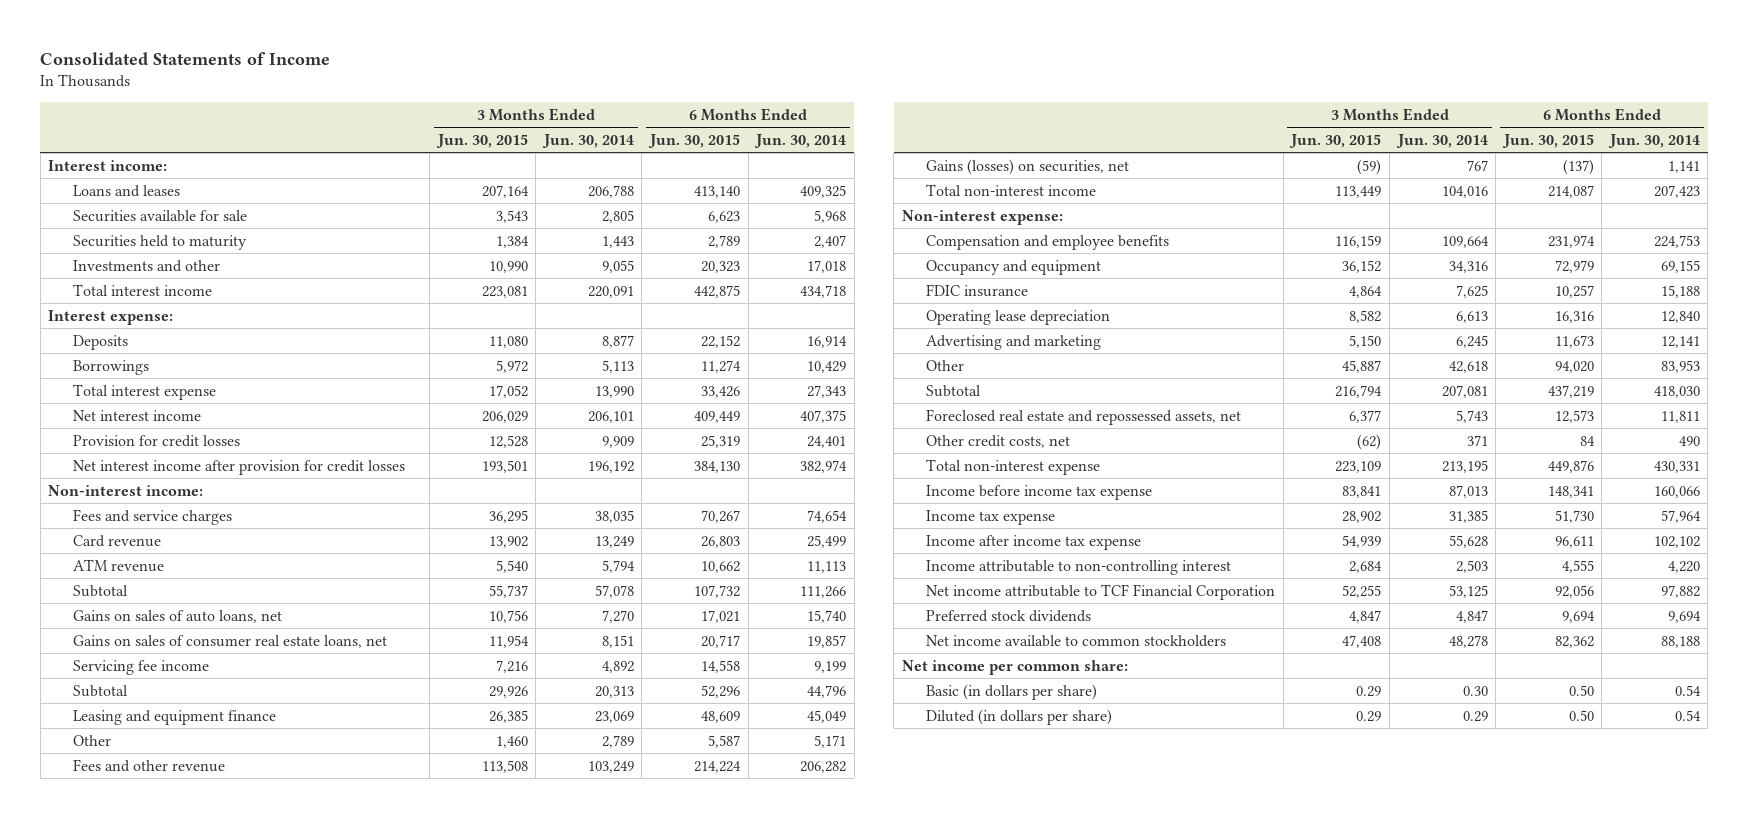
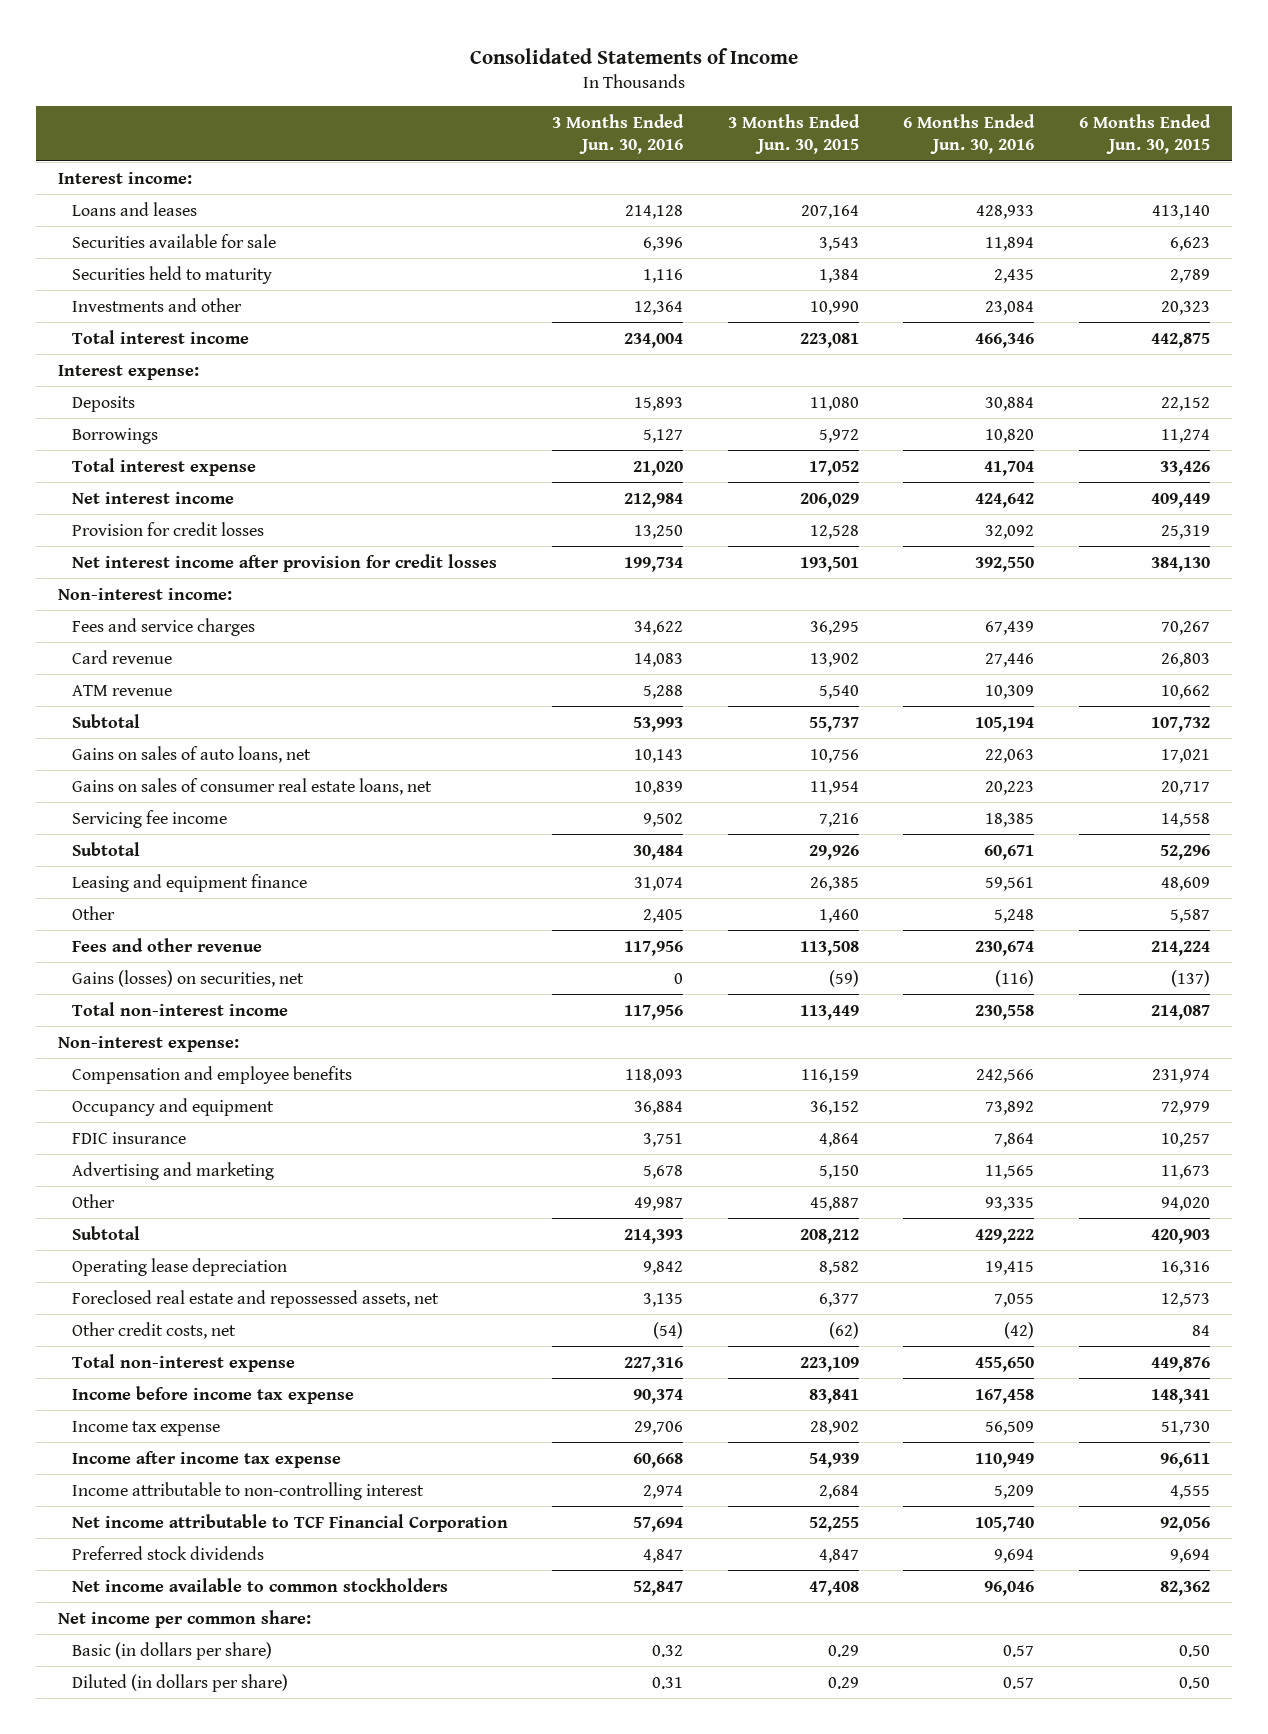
- | 3 Months Ended Jun. 30, 2015 | 3 Months Ended Jun. 30, 2014 | 6 Months Ended Jun. 30, 2015 | 6 Months Ended Jun. 30, 2014
+ | 3 Months Ended Jun. 30, 2016 | 3 Months Ended Jun. 30, 2015 | 6 Months Ended Jun. 30, 2016 | 6 Months Ended Jun. 30, 2015
- Subtotal | 216,794 | 207,081 | 437,219 | 418,030
+ Subtotal | 214,393 | 208,212 | 429,222 | 420,903
moved down: Operating lease depreciation | 9,842 | 8,582 | 19,415 | 16,316

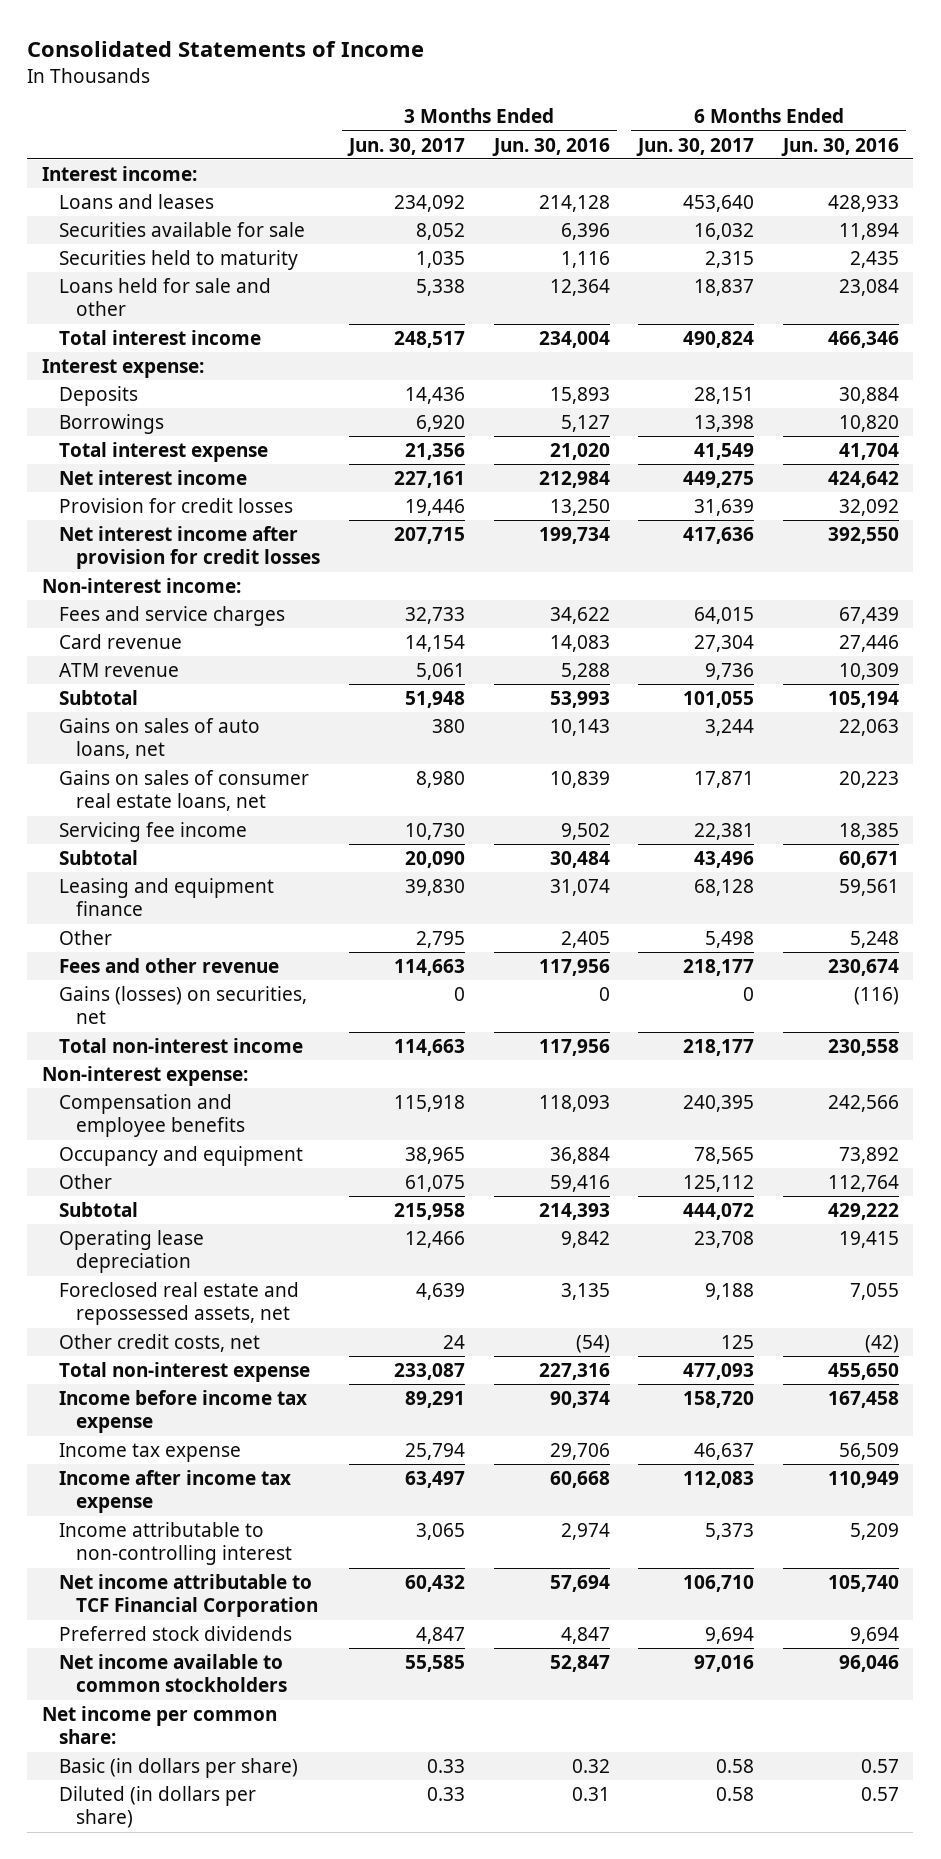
- | 3 Months Ended Jun. 30, 2016 | 3 Months Ended Jun. 30, 2015 | 6 Months Ended Jun. 30, 2016 | 6 Months Ended Jun. 30, 2015
+ | 3 Months Ended Jun. 30, 2017 | 3 Months Ended Jun. 30, 2016 | 6 Months Ended Jun. 30, 2017 | 6 Months Ended Jun. 30, 2016
- Investments and other | 12,364 | 10,990 | 23,084 | 20,323
+ Loans held for sale and other | 5,338 | 12,364 | 18,837 | 23,084
- FDIC insurance | 3,751 | 4,864 | 7,864 | 10,257
- Advertising and marketing | 5,678 | 5,150 | 11,565 | 11,673
- Other | 49,987 | 45,887 | 93,335 | 94,020
+ Other | 61,075 | 59,416 | 125,112 | 112,764

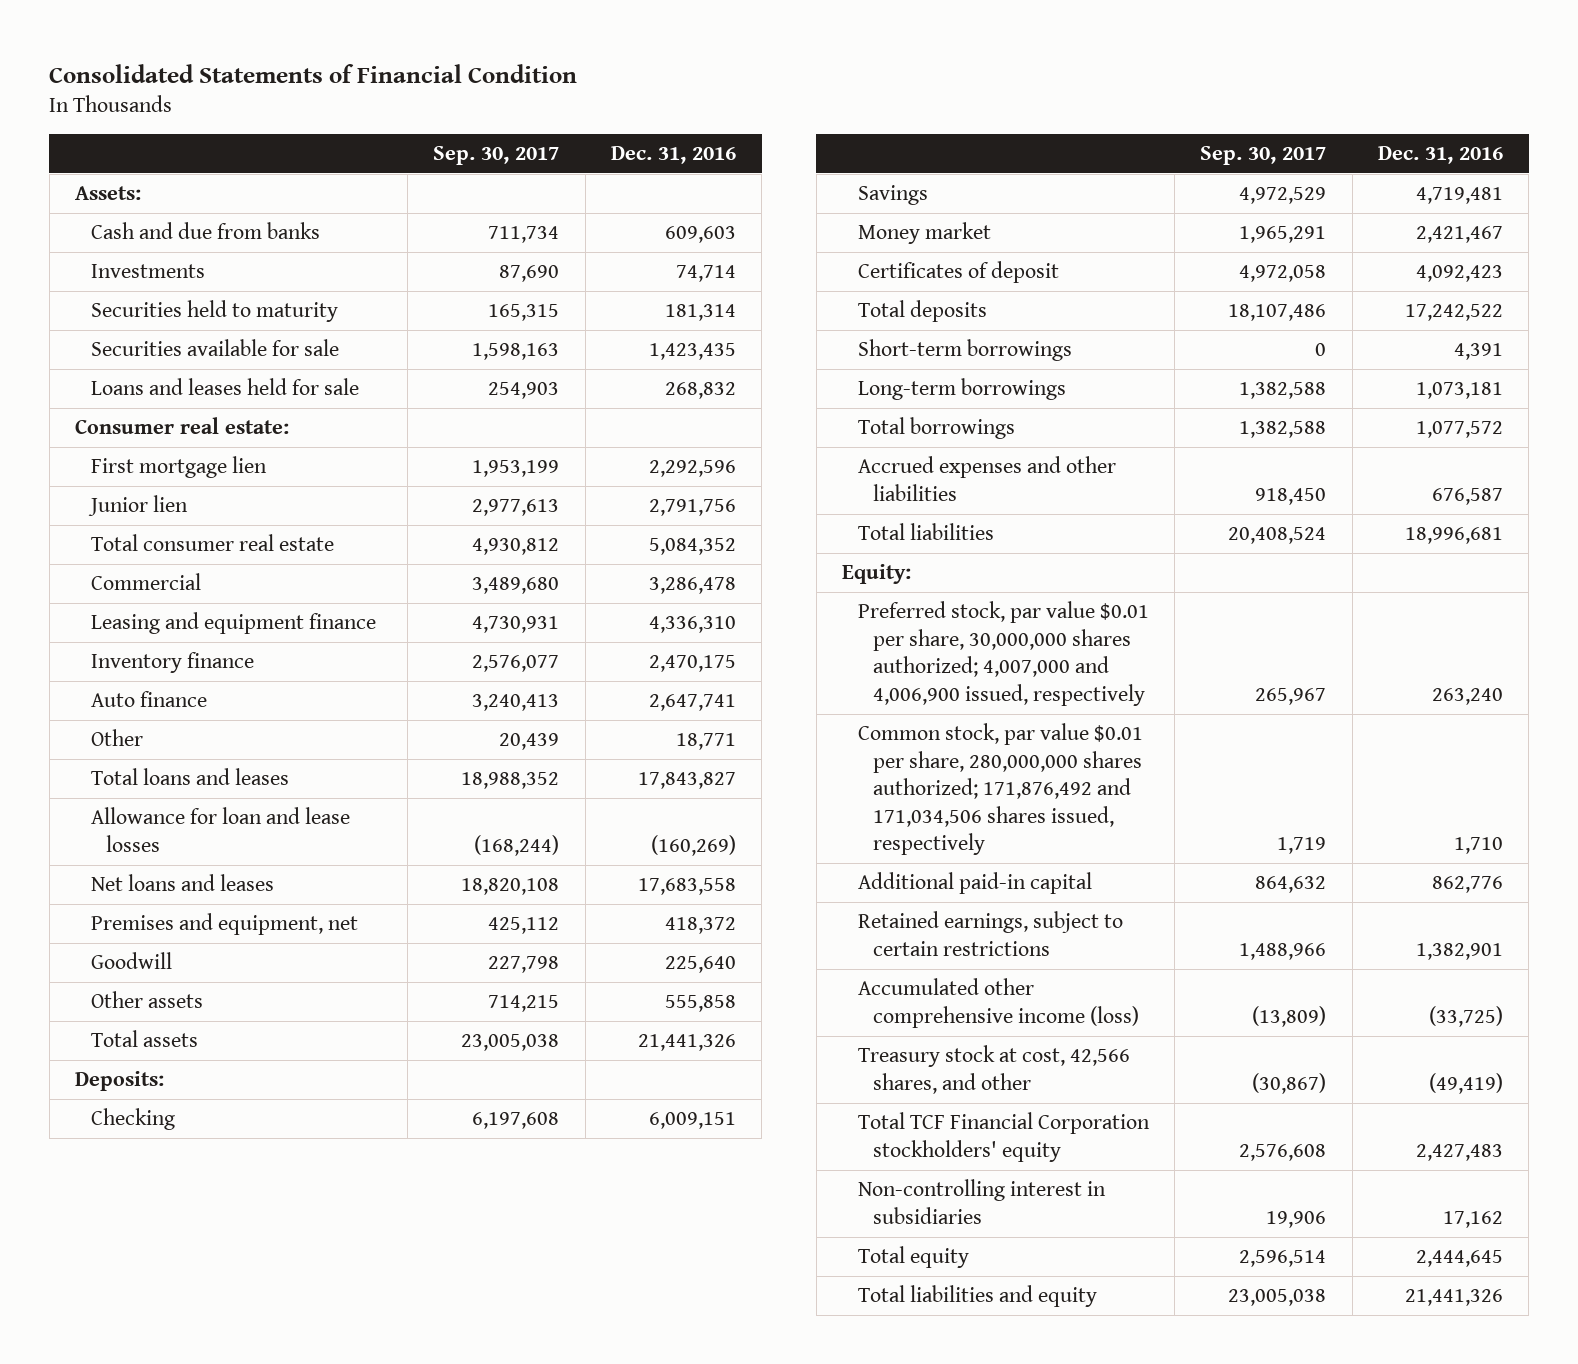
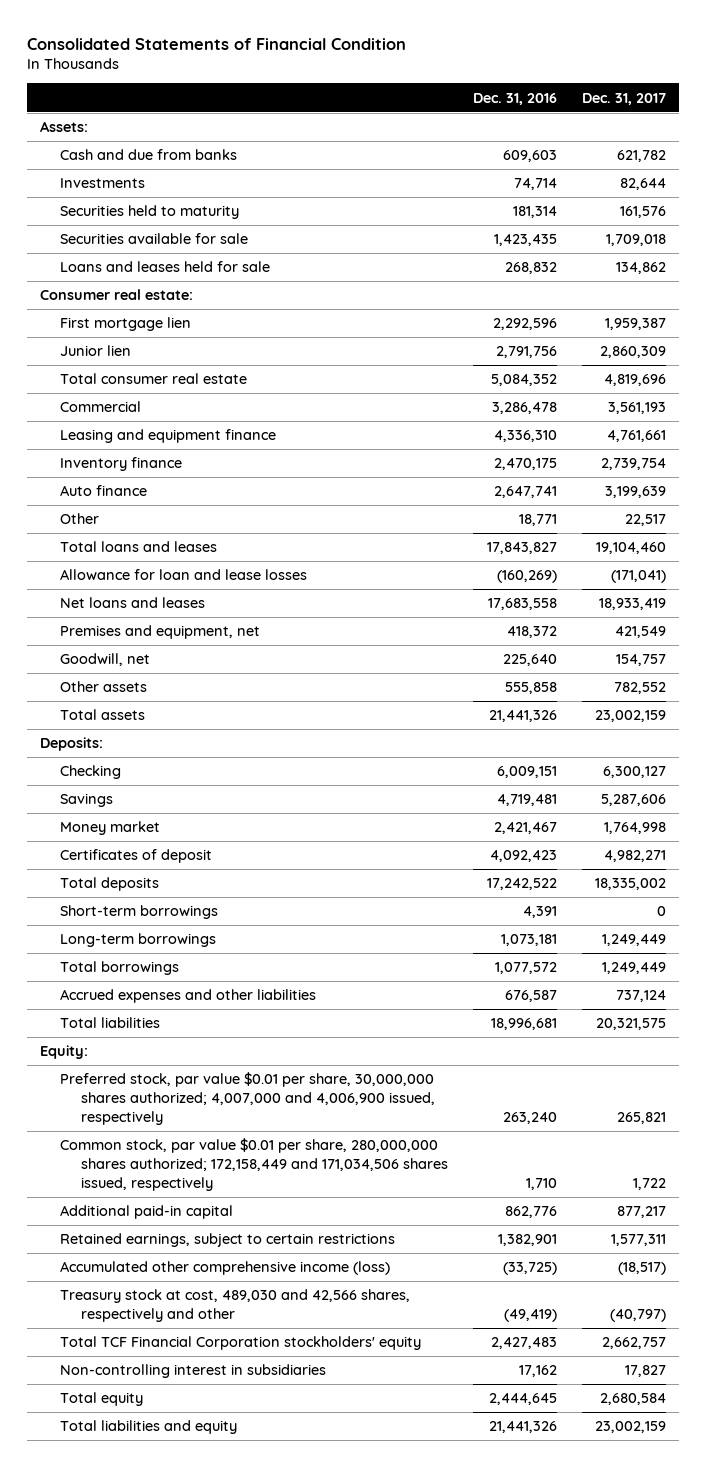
- | Sep. 30, 2017 | Dec. 31, 2016
+ | Dec. 31, 2016 | Dec. 31, 2017
- Goodwill | 227,798 | 225,640
+ Goodwill, net | 225,640 | 154,757
- Common stock, par value $0.01 per share, 280,000,000 shares authorized; 171,876,492 and 171,034,506 shares issued, respectively | 1,719 | 1,710
+ Common stock, par value $0.01 per share, 280,000,000 shares authorized; 172,158,449 and 171,034,506 shares issued, respectively | 1,710 | 1,722
- Treasury stock at cost, 42,566 shares, and other | (30,867) | (49,419)
+ Treasury stock at cost, 489,030 and 42,566 shares, respectively and other | (49,419) | (40,797)

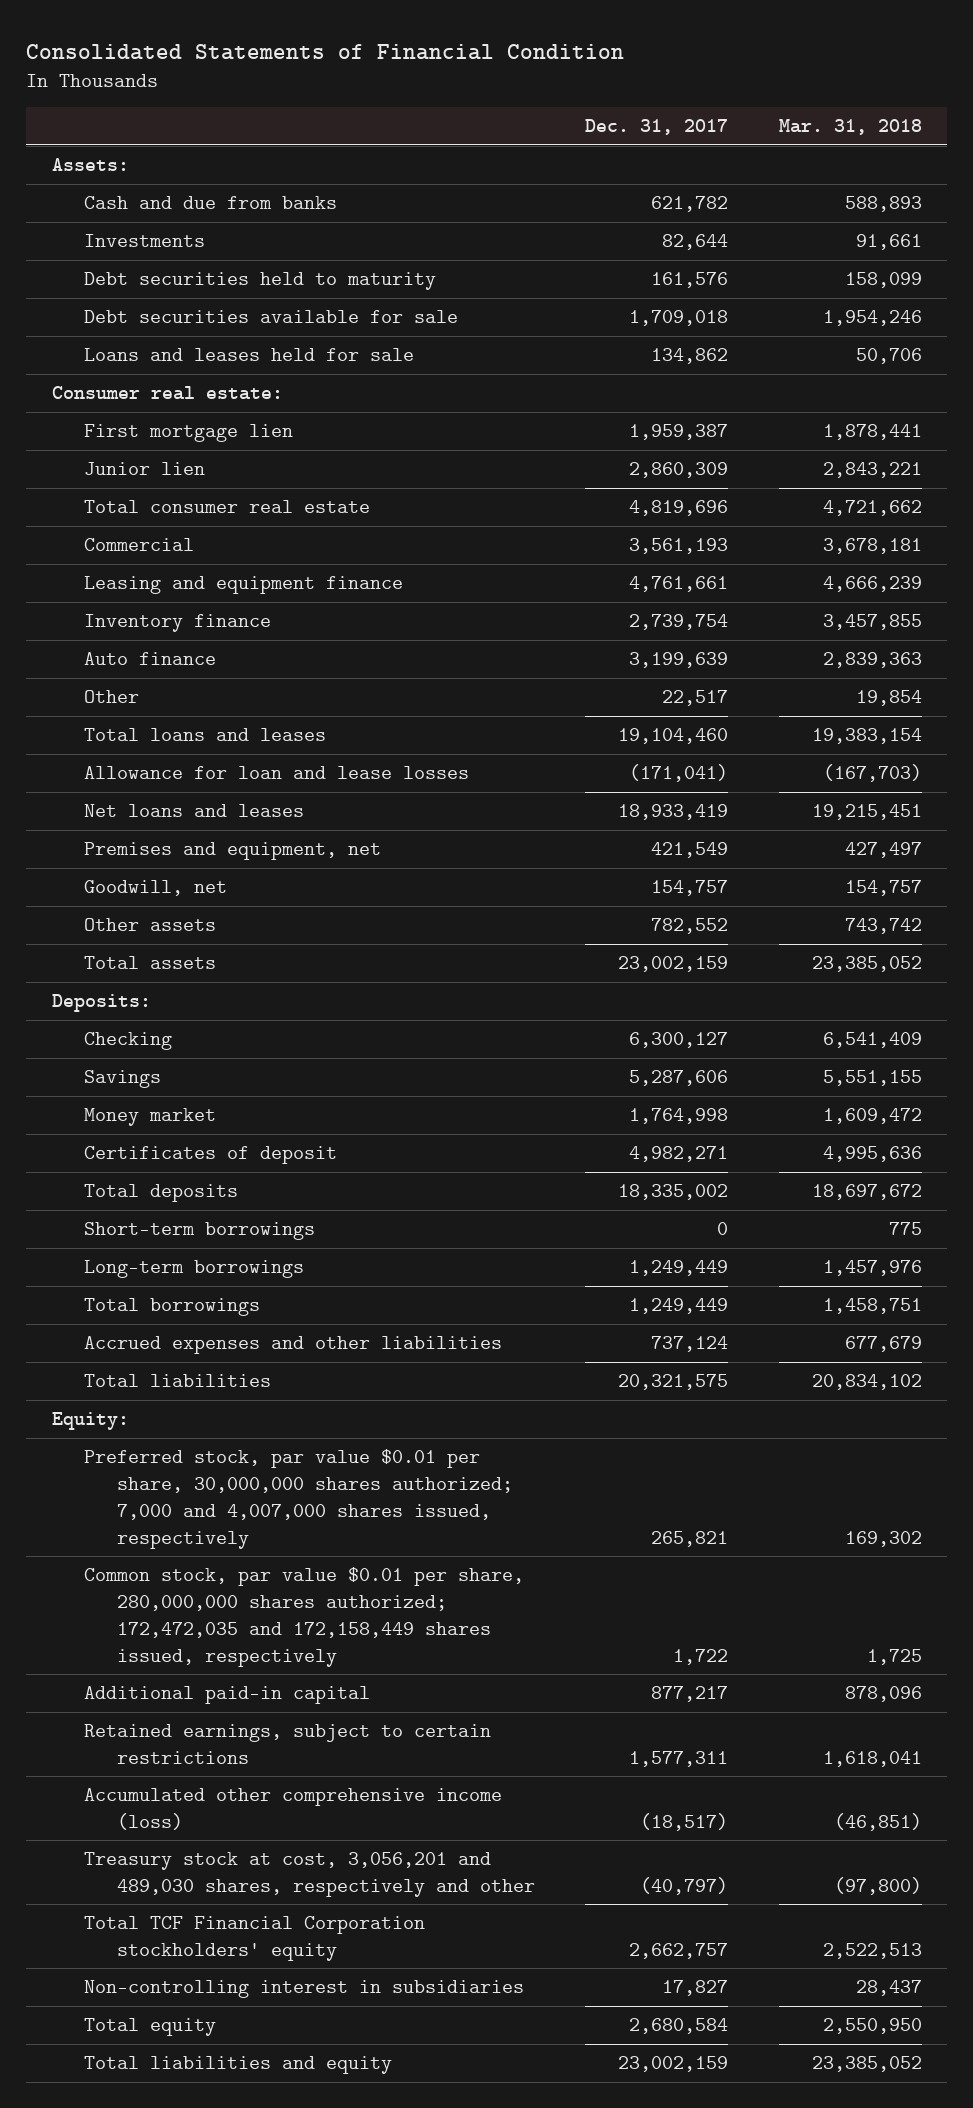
- | Dec. 31, 2016 | Dec. 31, 2017
+ | Dec. 31, 2017 | Mar. 31, 2018
- Securities held to maturity | 181,314 | 161,576
- Securities available for sale | 1,423,435 | 1,709,018
+ Debt securities held to maturity | 161,576 | 158,099
+ Debt securities available for sale | 1,709,018 | 1,954,246
- Preferred stock, par value $0.01 per share, 30,000,000 shares authorized; 4,007,000 and 4,006,900 issued, respectively | 263,240 | 265,821
- Common stock, par value $0.01 per share, 280,000,000 shares authorized; 172,158,449 and 171,034,506 shares issued, respectively | 1,710 | 1,722
+ Preferred stock, par value $0.01 per share, 30,000,000 shares authorized; 7,000 and 4,007,000 shares issued, respectively | 265,821 | 169,302
+ Common stock, par value $0.01 per share, 280,000,000 shares authorized; 172,472,035 and 172,158,449 shares issued, respectively | 1,722 | 1,725
- Treasury stock at cost, 489,030 and 42,566 shares, respectively and other | (49,419) | (40,797)
+ Treasury stock at cost, 3,056,201 and 489,030 shares, respectively and other | (40,797) | (97,800)

